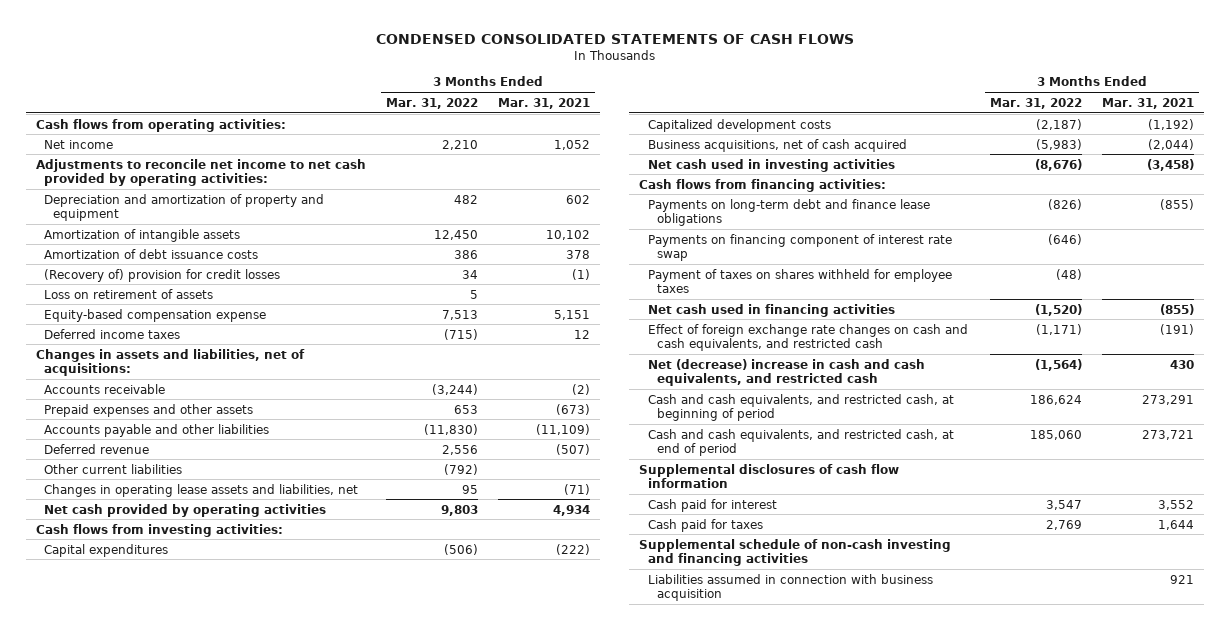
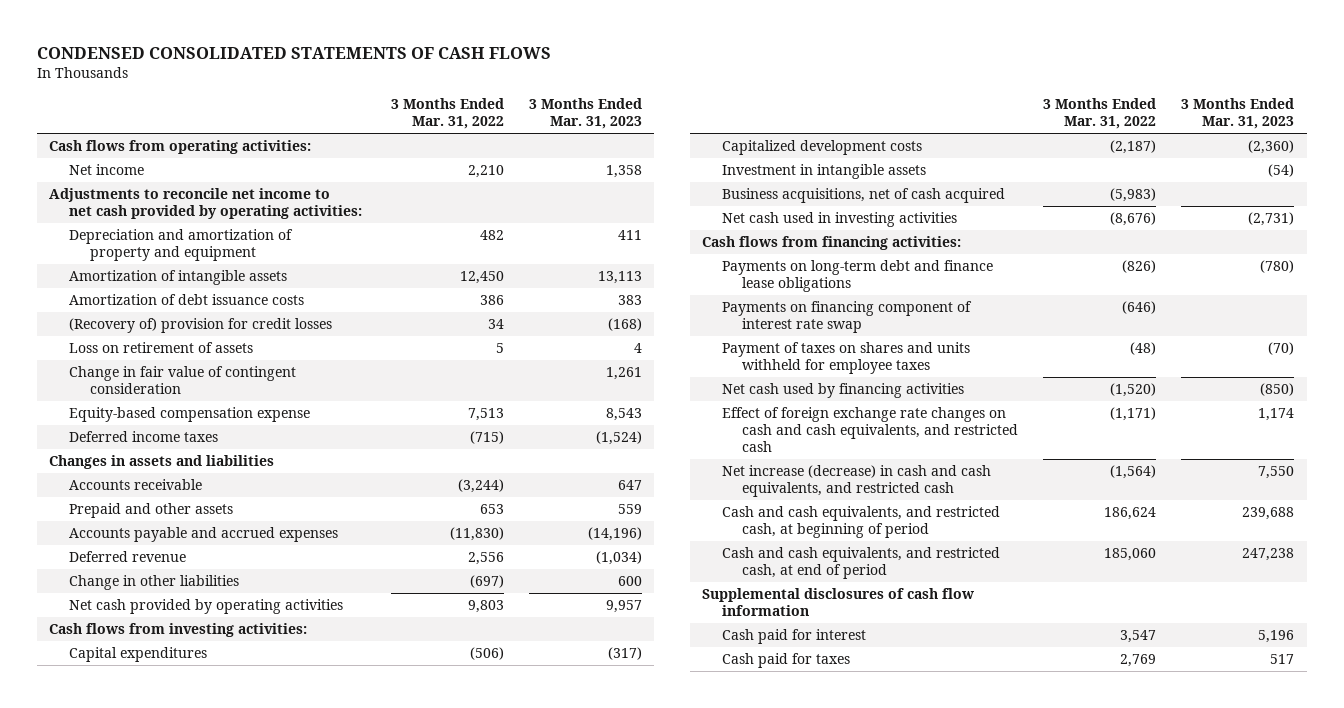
- | 3 Months Ended Mar. 31, 2022 | 3 Months Ended Mar. 31, 2021
+ | 3 Months Ended Mar. 31, 2022 | 3 Months Ended Mar. 31, 2023
+ Change in fair value of contingent consideration | | 1,261
- Changes in assets and liabilities, net of acquisitions:
+ Changes in assets and liabilities
- Prepaid expenses and other assets | 653 | (673)
- Accounts payable and other liabilities | (11,830) | (11,109)
+ Prepaid and other assets | 653 | 559
+ Accounts payable and accrued expenses | (11,830) | (14,196)
- Other current liabilities | (792) |
- Changes in operating lease assets and liabilities, net | 95 | (71)
+ Change in other liabilities | (697) | 600
+ Investment in intangible assets | | (54)
- Payment of taxes on shares withheld for employee taxes | (48) |
- Net cash used in financing activities | (1,520) | (855)
+ Payment of taxes on shares and units withheld for employee taxes | (48) | (70)
+ Net cash used by financing activities | (1,520) | (850)
- Net (decrease) increase in cash and cash equivalents, and restricted cash | (1,564) | 430
+ Net increase (decrease) in cash and cash equivalents, and restricted cash | (1,564) | 7,550
- Supplemental schedule of non-cash investing and financing activities
- Liabilities assumed in connection with business acquisition | | 921

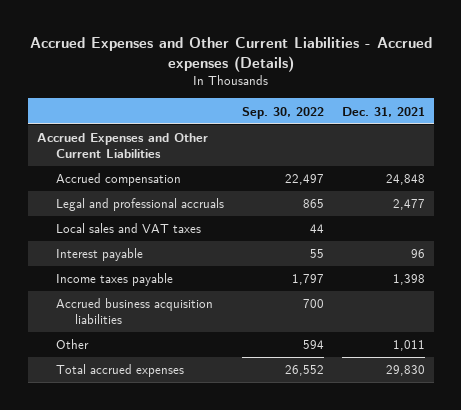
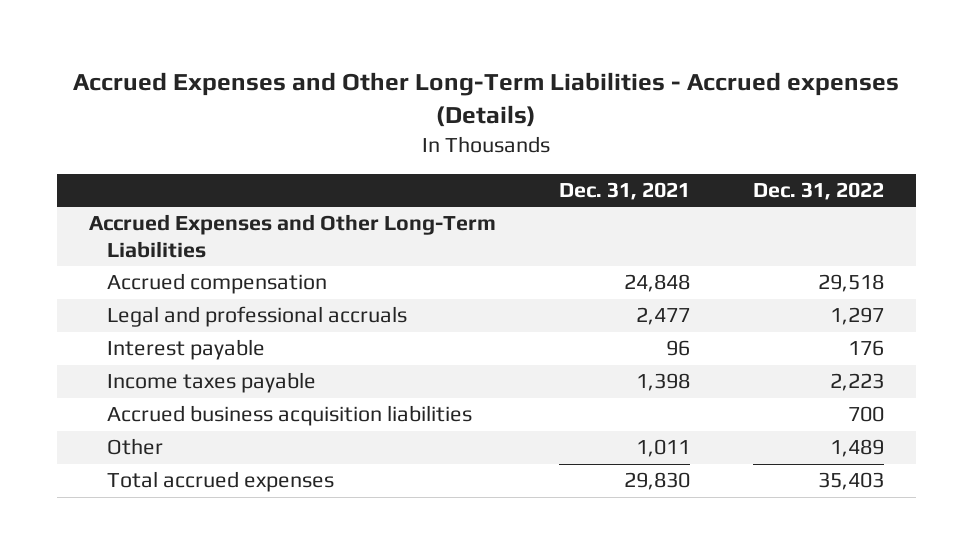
- Accrued Expenses and Other Current Liabilities - Accrued expenses (Details)
+ Accrued Expenses and Other Long-Term Liabilities - Accrued expenses (Details)
- | Sep. 30, 2022 | Dec. 31, 2021
+ | Dec. 31, 2021 | Dec. 31, 2022
- Accrued Expenses and Other Current Liabilities
+ Accrued Expenses and Other Long-Term Liabilities
- Local sales and VAT taxes | 44 |

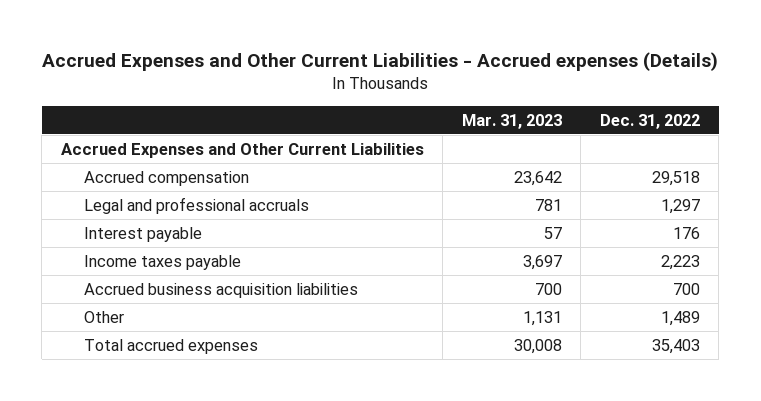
- Accrued Expenses and Other Long-Term Liabilities - Accrued expenses (Details)
+ Accrued Expenses and Other Current Liabilities - Accrued expenses (Details)
- | Dec. 31, 2021 | Dec. 31, 2022
+ | Mar. 31, 2023 | Dec. 31, 2022
- Accrued Expenses and Other Long-Term Liabilities
+ Accrued Expenses and Other Current Liabilities

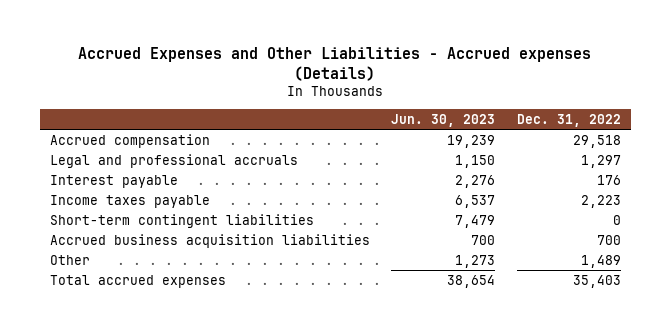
- Accrued Expenses and Other Current Liabilities - Accrued expenses (Details)
+ Accrued Expenses and Other Liabilities - Accrued expenses (Details)
- | Mar. 31, 2023 | Dec. 31, 2022
+ | Jun. 30, 2023 | Dec. 31, 2022
- Accrued Expenses and Other Current Liabilities
+ Short-term contingent liabilities | 7,479 | 0

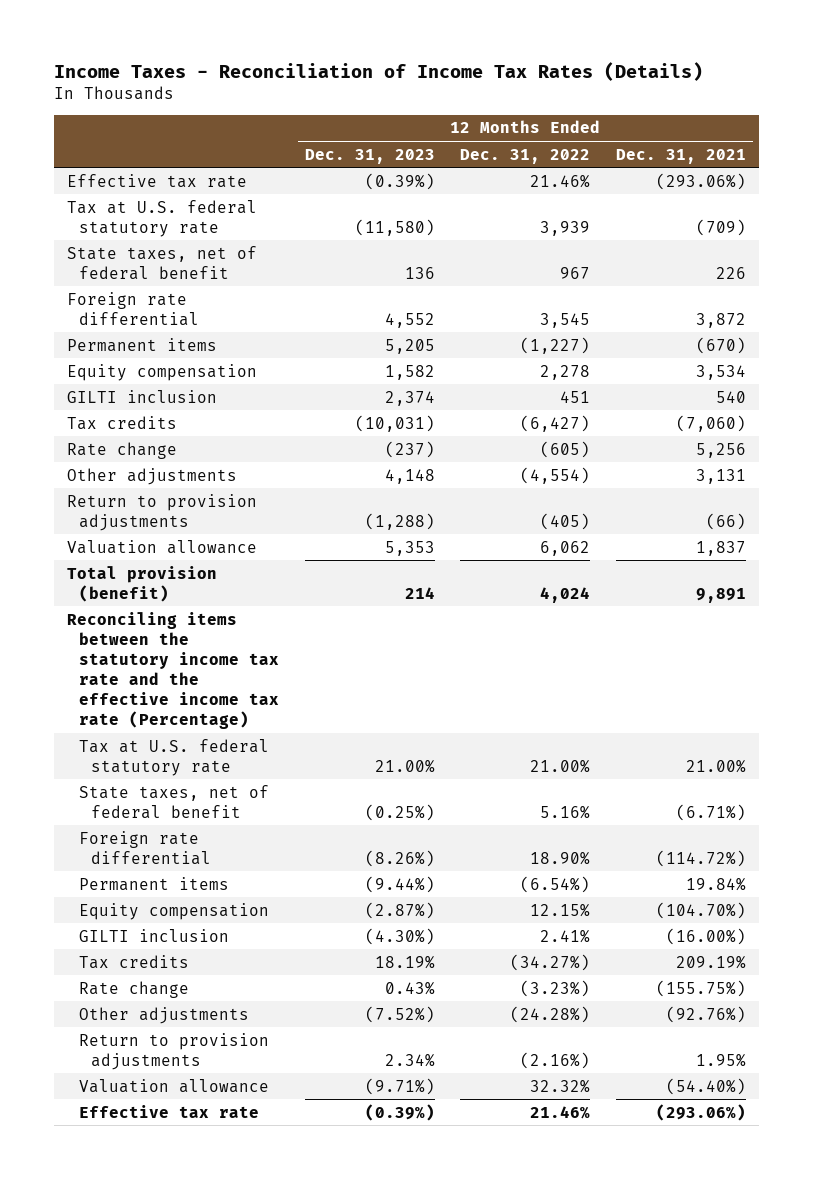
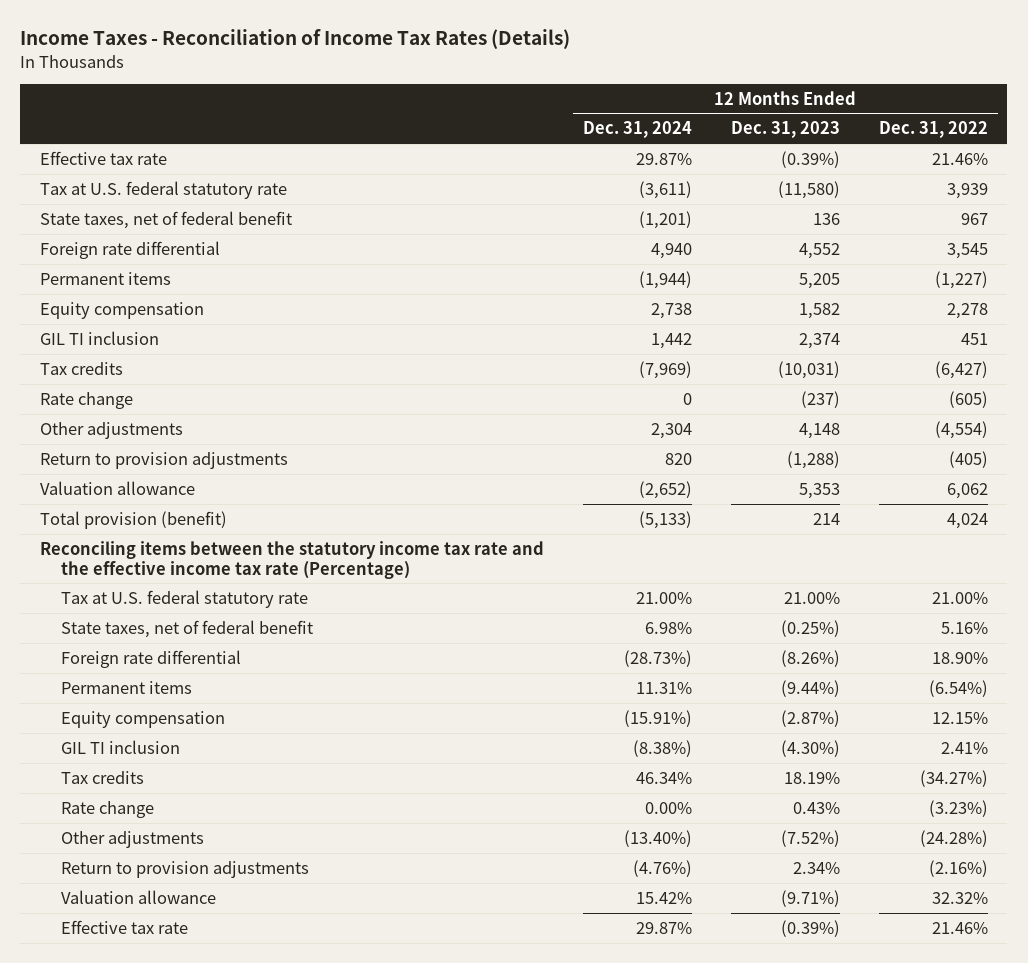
- | 12 Months Ended Dec. 31, 2023 | 12 Months Ended Dec. 31, 2022 | 12 Months Ended Dec. 31, 2021
+ | 12 Months Ended Dec. 31, 2024 | 12 Months Ended Dec. 31, 2023 | 12 Months Ended Dec. 31, 2022
- GILTI inclusion | 2,374 | 451 | 540
+ GIL TI inclusion | 1,442 | 2,374 | 451
- GILTI inclusion | (4.30%) | 2.41% | (16.00%)
+ GIL TI inclusion | (8.38%) | (4.30%) | 2.41%

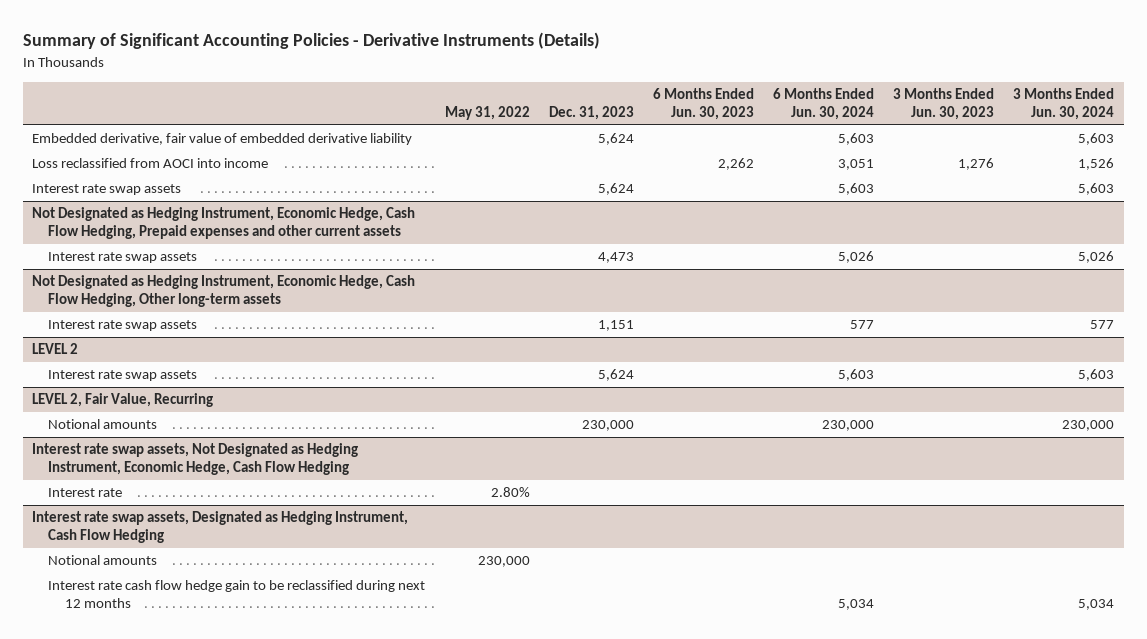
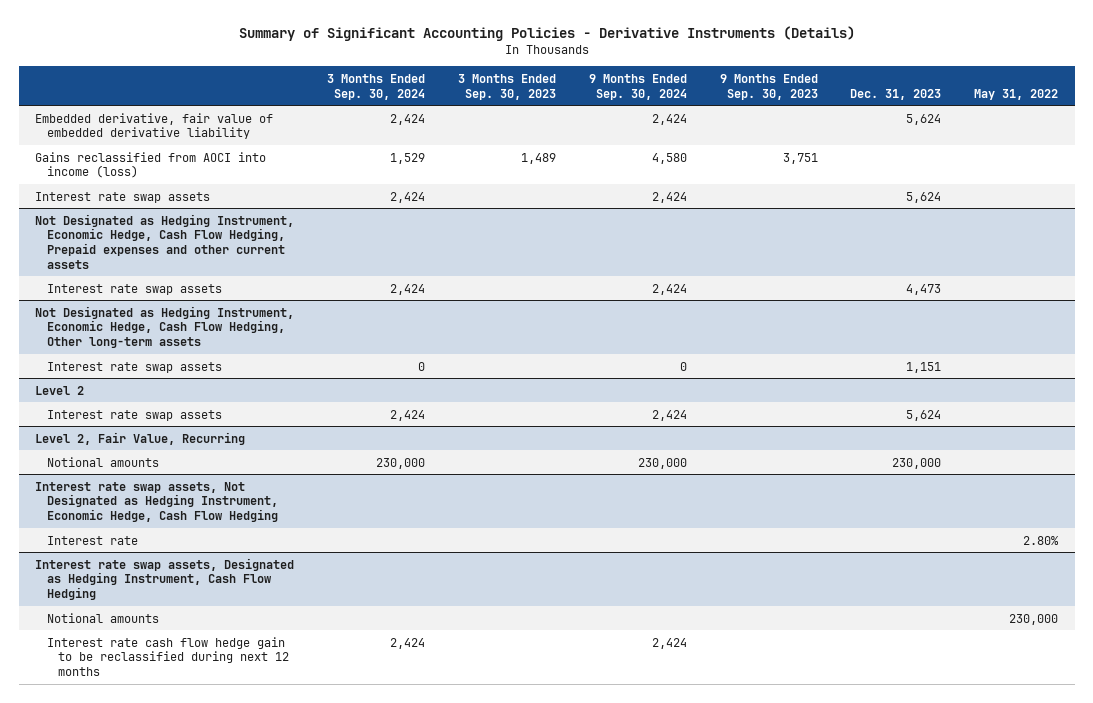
- | May 31, 2022 | Dec. 31, 2023 | 6 Months Ended Jun. 30, 2023 | 6 Months Ended Jun. 30, 2024 | 3 Months Ended Jun. 30, 2023 | 3 Months Ended Jun. 30, 2024
+ | 3 Months Ended Sep. 30, 2024 | 3 Months Ended Sep. 30, 2023 | 9 Months Ended Sep. 30, 2024 | 9 Months Ended Sep. 30, 2023 | Dec. 31, 2023 | May 31, 2022
- Loss reclassified from AOCI into income | | | 2,262 | 3,051 | 1,276 | 1,526
+ Gains reclassified from AOCI into income (loss) | 1,529 | 1,489 | 4,580 | 3,751 | |
- LEVEL 2
+ Level 2
- LEVEL 2, Fair Value, Recurring
+ Level 2, Fair Value, Recurring

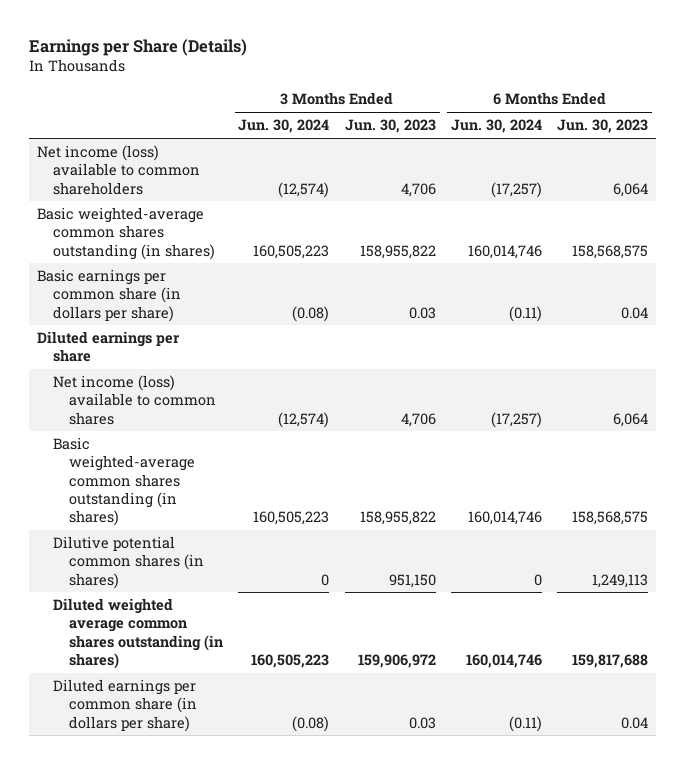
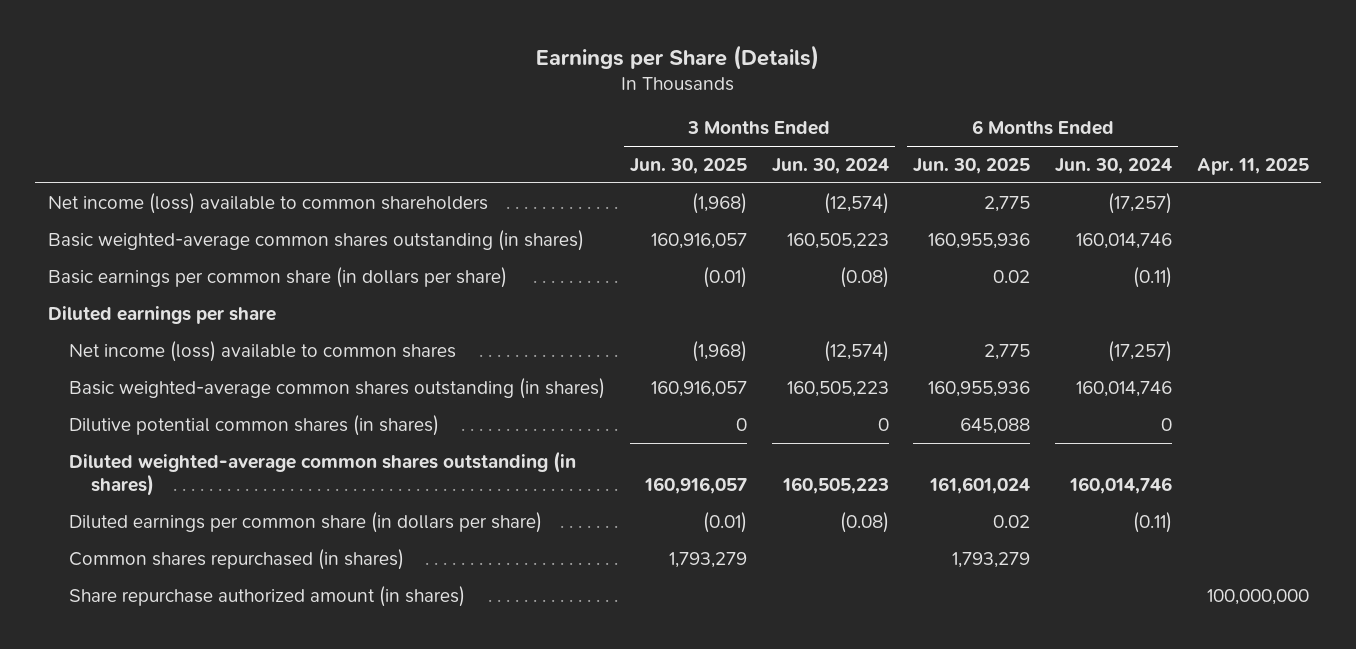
- | 3 Months Ended Jun. 30, 2024 | 3 Months Ended Jun. 30, 2023 | 6 Months Ended Jun. 30, 2024 | 6 Months Ended Jun. 30, 2023
+ | 3 Months Ended Jun. 30, 2025 | 3 Months Ended Jun. 30, 2024 | 6 Months Ended Jun. 30, 2025 | 6 Months Ended Jun. 30, 2024 | Apr. 11, 2025
- Diluted weighted average common shares outstanding (in shares) | 160,505,223 | 159,906,972 | 160,014,746 | 159,817,688
+ Diluted weighted-average common shares outstanding (in shares) | 160,916,057 | 160,505,223 | 161,601,024 | 160,014,746 |
+ Common shares repurchased (in shares) | 1,793,279 | | 1,793,279 | |
+ Share repurchase authorized amount (in shares) | | | | | 100,000,000

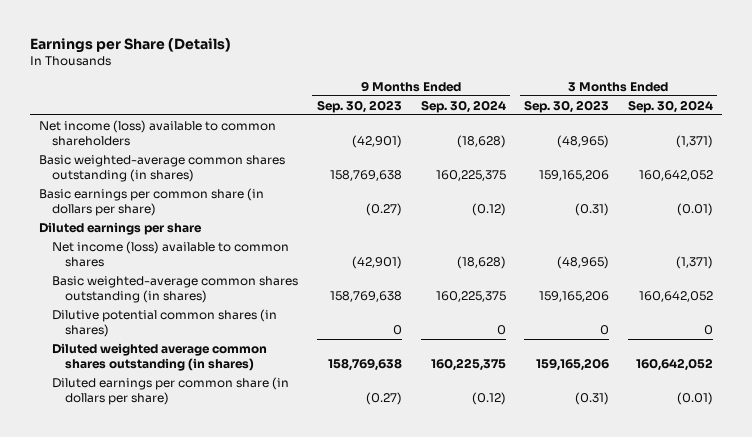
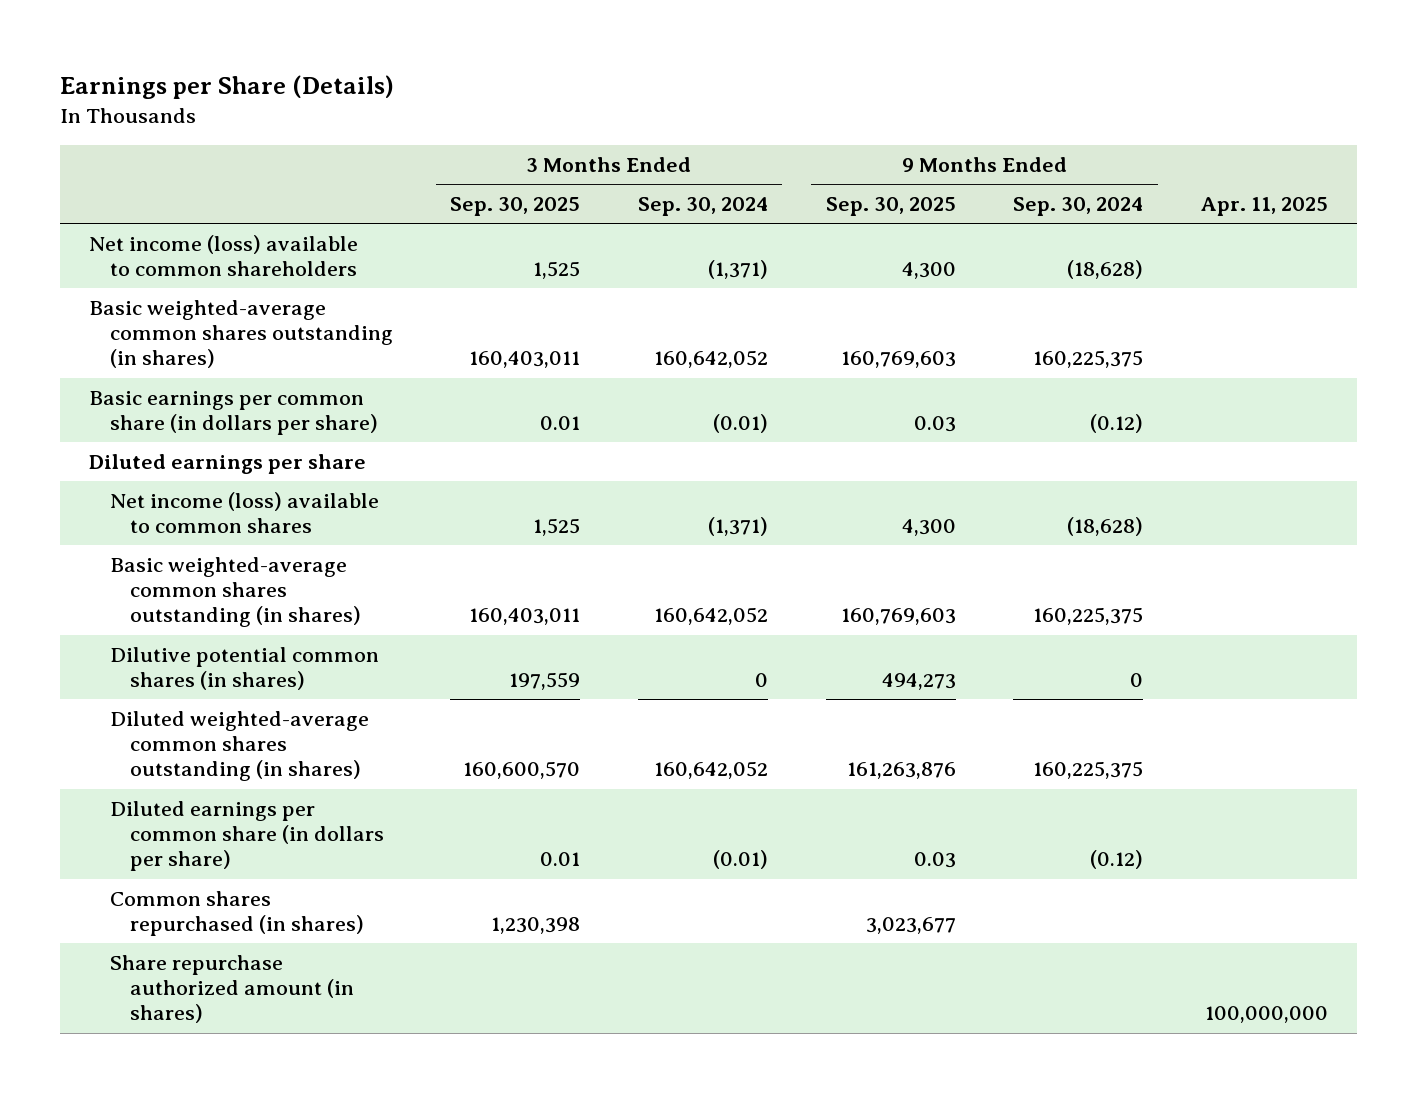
- | 9 Months Ended Sep. 30, 2023 | 9 Months Ended Sep. 30, 2024 | 3 Months Ended Sep. 30, 2023 | 3 Months Ended Sep. 30, 2024
+ | 3 Months Ended Sep. 30, 2025 | 3 Months Ended Sep. 30, 2024 | 9 Months Ended Sep. 30, 2025 | 9 Months Ended Sep. 30, 2024 | Apr. 11, 2025
- Diluted weighted average common shares outstanding (in shares) | 158,769,638 | 160,225,375 | 159,165,206 | 160,642,052
+ Diluted weighted-average common shares outstanding (in shares) | 160,600,570 | 160,642,052 | 161,263,876 | 160,225,375 |
+ Common shares repurchased (in shares) | 1,230,398 | | 3,023,677 | |
+ Share repurchase authorized amount (in shares) | | | | | 100,000,000

